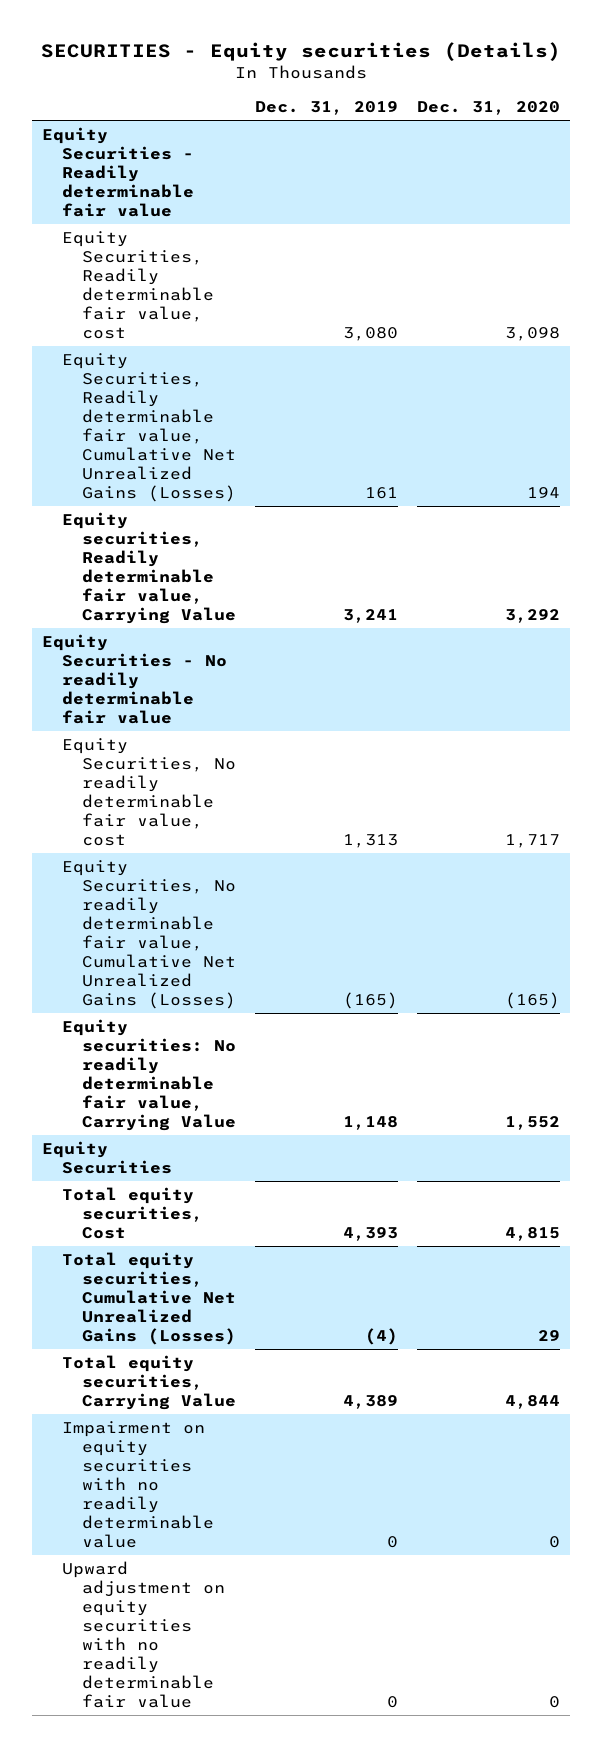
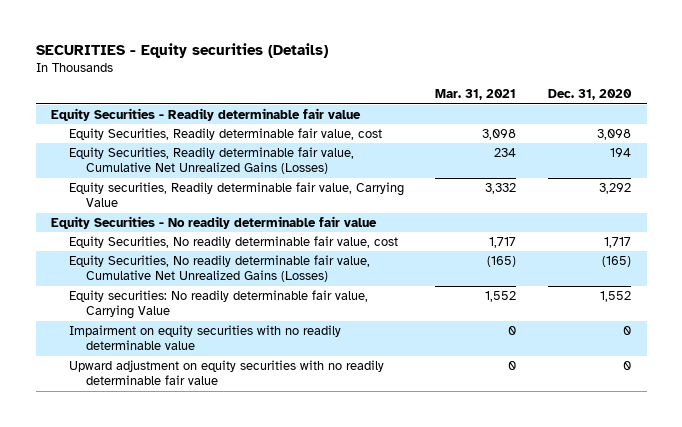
- | Dec. 31, 2019 | Dec. 31, 2020
+ | Mar. 31, 2021 | Dec. 31, 2020
- Equity Securities
- Total equity securities, Cost | 4,393 | 4,815
- Total equity securities, Cumulative Net Unrealized Gains (Losses) | (4) | 29
- Total equity securities, Carrying Value | 4,389 | 4,844

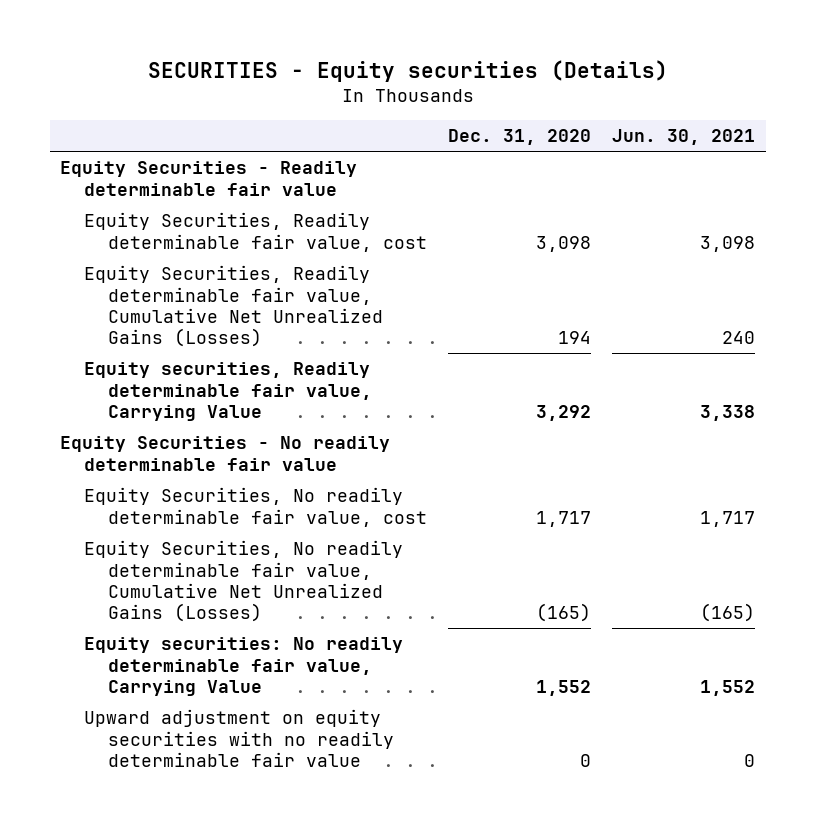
- | Mar. 31, 2021 | Dec. 31, 2020
+ | Dec. 31, 2020 | Jun. 30, 2021
- Impairment on equity securities with no readily determinable value | 0 | 0

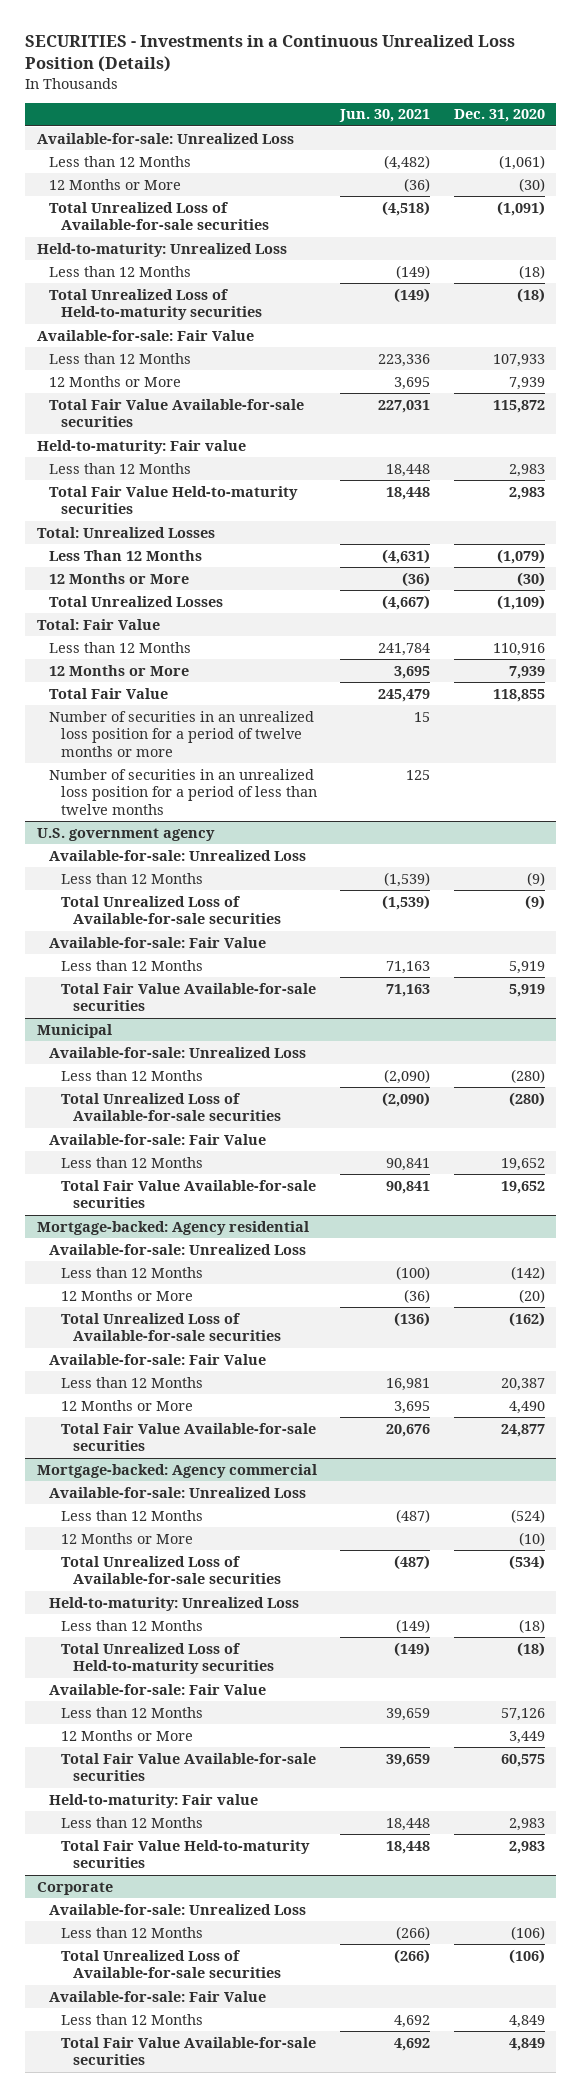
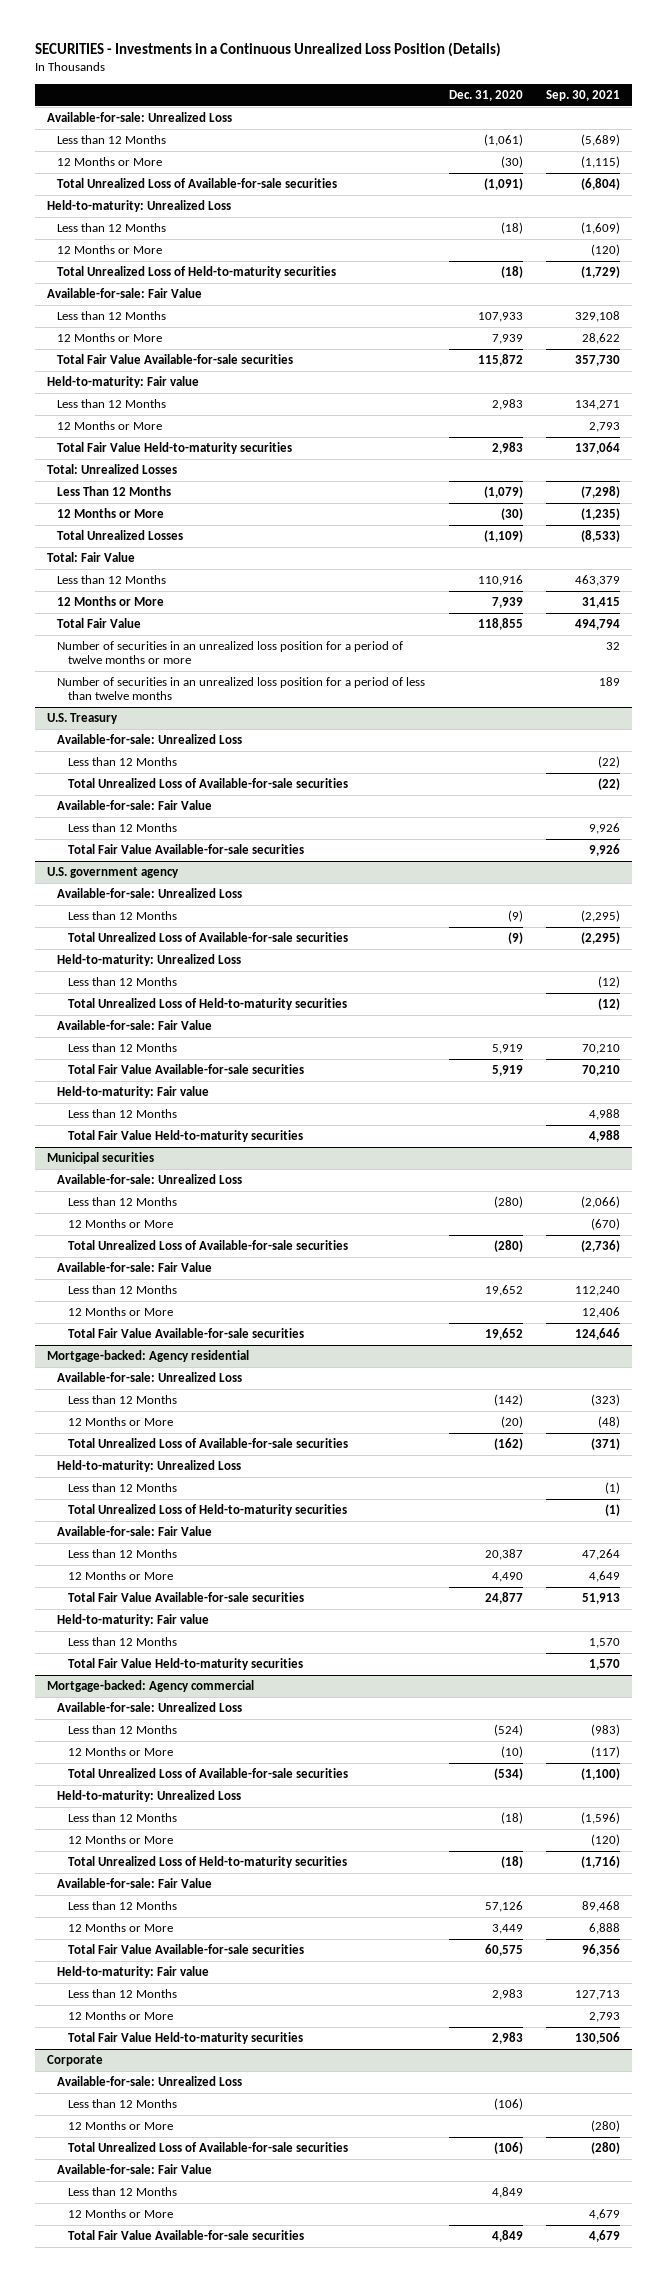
- | Jun. 30, 2021 | Dec. 31, 2020
+ | Dec. 31, 2020 | Sep. 30, 2021
+ 12 Months or More | | (120)
+ 12 Months or More | | 2,793
+ U.S. Treasury
+ Available-for-sale: Unrealized Loss
+ Less than 12 Months | | (22)
+ Total Unrealized Loss of Available-for-sale securities | | (22)
+ Available-for-sale: Fair Value
+ Less than 12 Months | | 9,926
+ Total Fair Value Available-for-sale securities | | 9,926
@ U.S. government agency
+ Held-to-maturity: Unrealized Loss
+ Less than 12 Months | | (12)
+ Total Unrealized Loss of Held-to-maturity securities | | (12)
- Municipal
@ U.S. government agency
+ Held-to-maturity: Fair value
+ Less than 12 Months | | 4,988
+ Total Fair Value Held-to-maturity securities | | 4,988
+ Municipal securities
+ 12 Months or More | | (670)
+ 12 Months or More | | 12,406
@ Mortgage-backed: Agency residential
+ Held-to-maturity: Unrealized Loss
+ Less than 12 Months | | (1)
+ Total Unrealized Loss of Held-to-maturity securities | | (1)
+ Held-to-maturity: Fair value
+ Less than 12 Months | | 1,570
+ Total Fair Value Held-to-maturity securities | | 1,570
@ Mortgage-backed: Agency commercial
+ 12 Months or More | | (120)
+ 12 Months or More | | 2,793
@ Corporate
+ 12 Months or More | | (280)
+ 12 Months or More | | 4,679

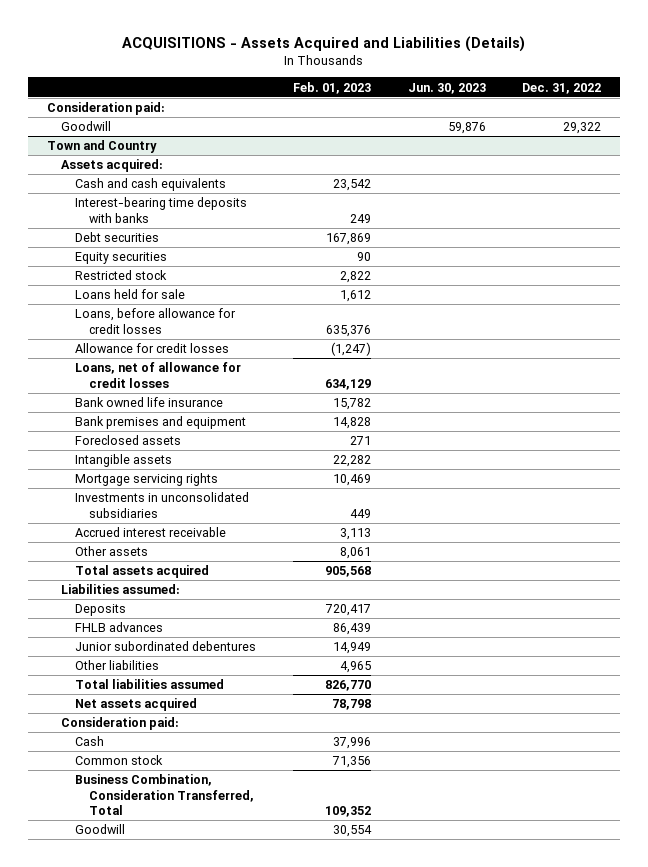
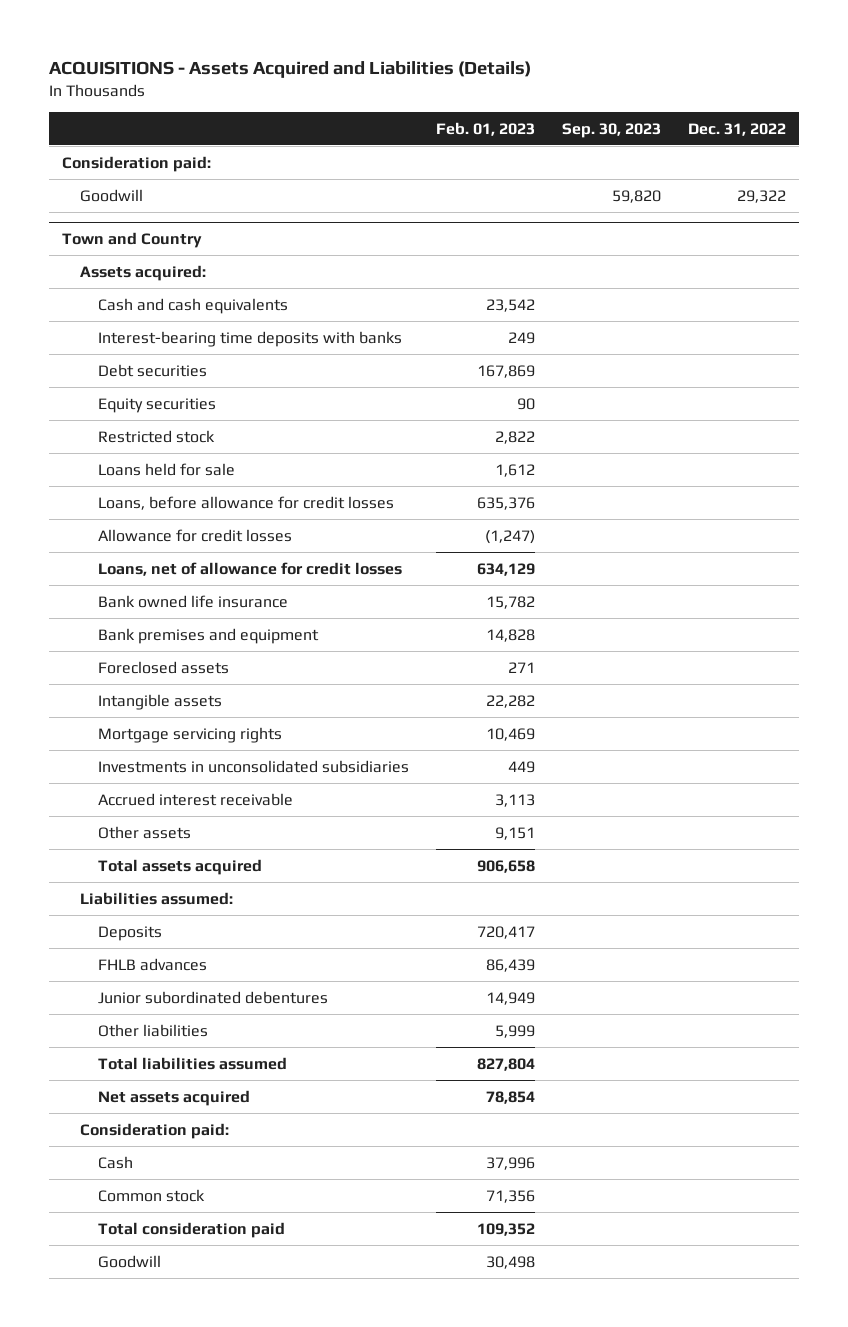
- | Feb. 01, 2023 | Jun. 30, 2023 | Dec. 31, 2022
+ | Feb. 01, 2023 | Sep. 30, 2023 | Dec. 31, 2022
@ Town and Country
- Other assets | 8,061 | |
- Total assets acquired | 905,568 | |
+ Other assets | 9,151 | |
+ Total assets acquired | 906,658 | |
- Other liabilities | 4,965 | |
- Total liabilities assumed | 826,770 | |
- Net assets acquired | 78,798 | |
+ Other liabilities | 5,999 | |
+ Total liabilities assumed | 827,804 | |
+ Net assets acquired | 78,854 | |
- Business Combination, Consideration Transferred, Total | 109,352 | |
- Goodwill | 30,554 | |
+ Total consideration paid | 109,352 | |
+ Goodwill | 30,498 | |

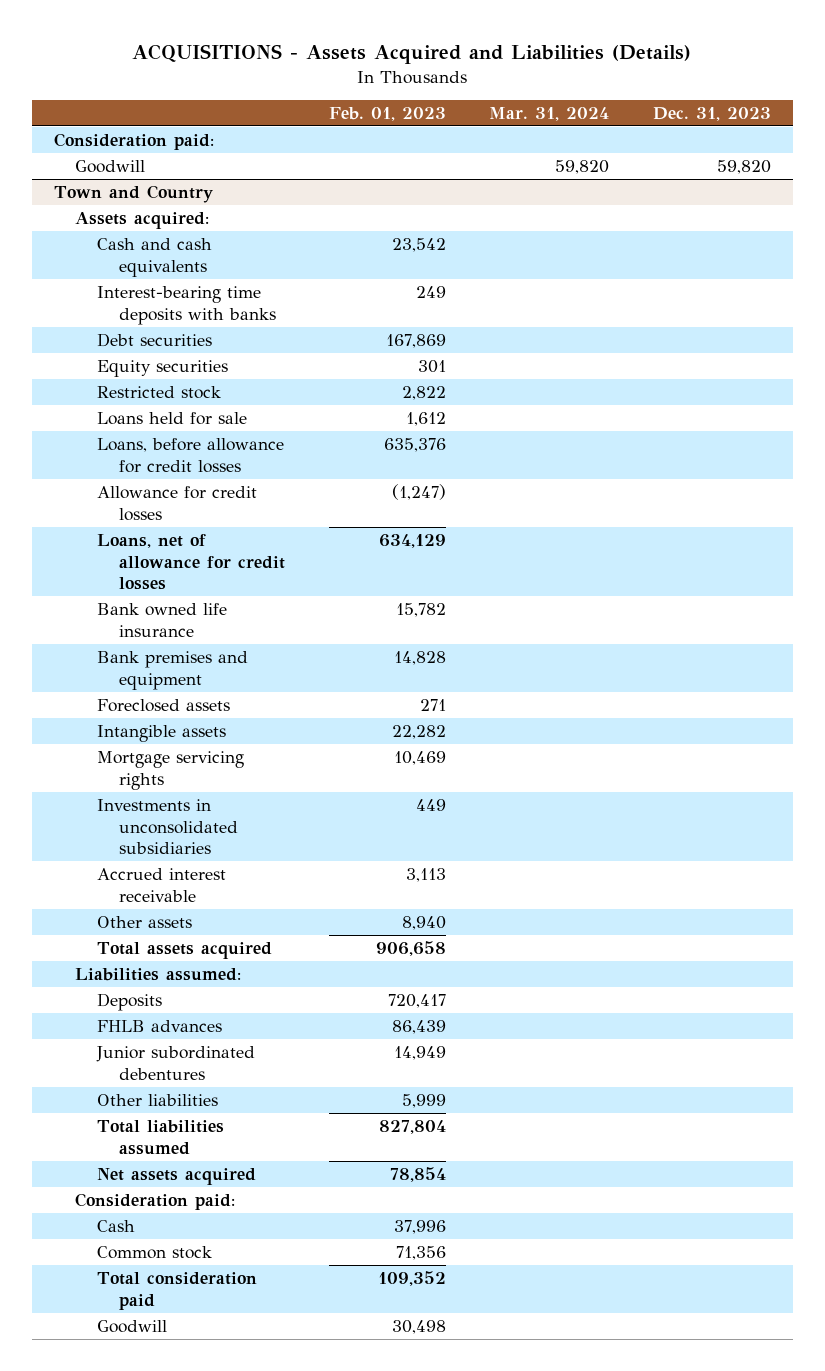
- | Feb. 01, 2023 | Sep. 30, 2023 | Dec. 31, 2022
+ | Feb. 01, 2023 | Mar. 31, 2024 | Dec. 31, 2023
@ Town and Country
- Equity securities | 90 | |
+ Equity securities | 301 | |
- Other assets | 9,151 | |
+ Other assets | 8,940 | |

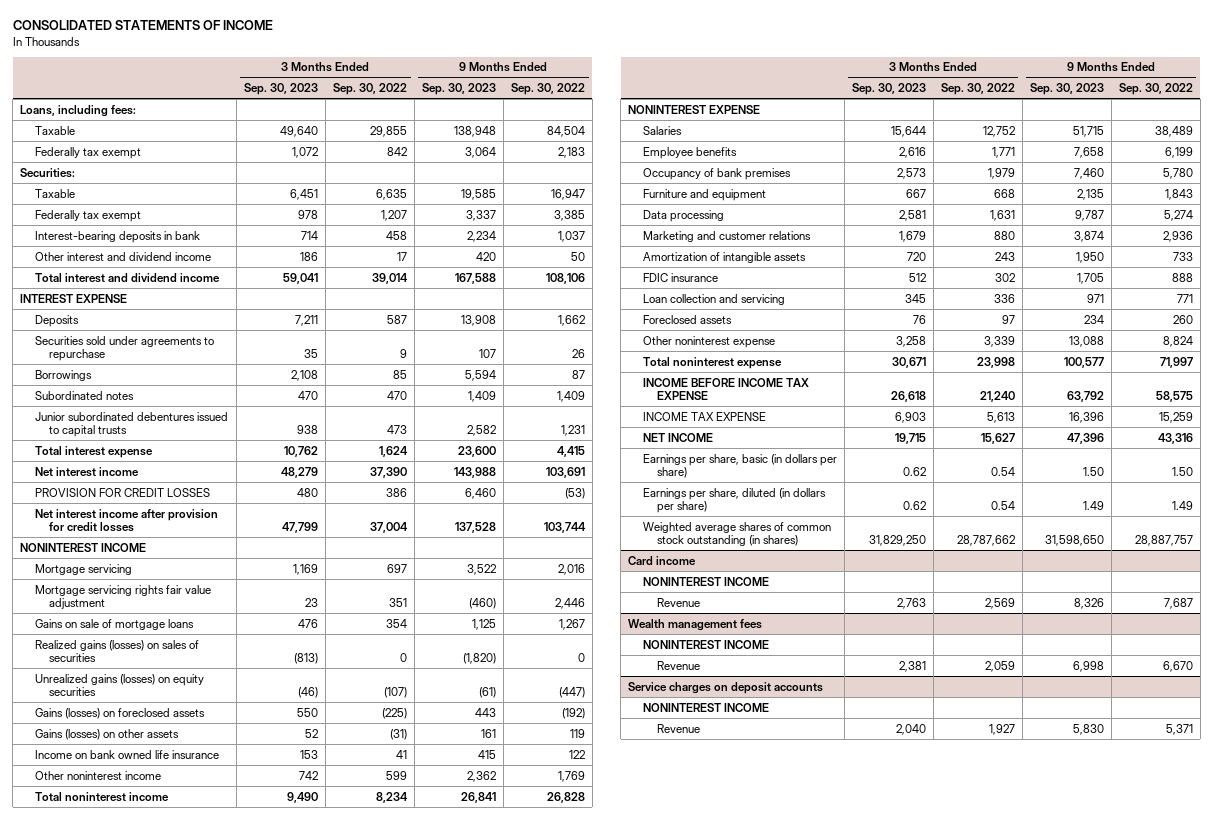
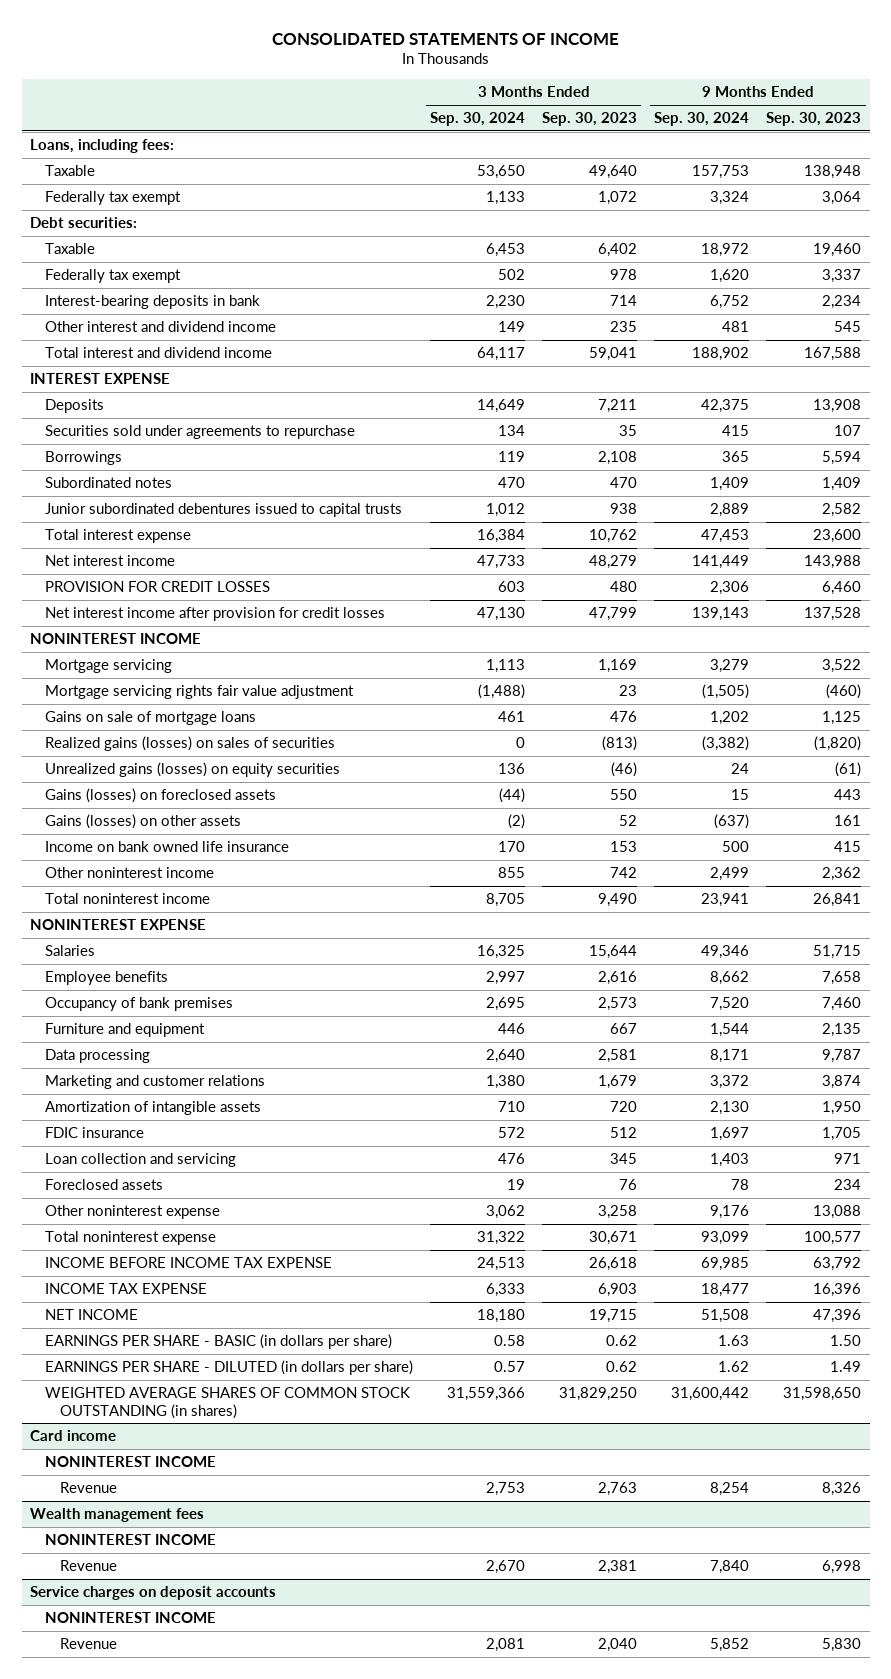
- | 3 Months Ended Sep. 30, 2023 | 3 Months Ended Sep. 30, 2022 | 9 Months Ended Sep. 30, 2023 | 9 Months Ended Sep. 30, 2022
+ | 3 Months Ended Sep. 30, 2024 | 3 Months Ended Sep. 30, 2023 | 9 Months Ended Sep. 30, 2024 | 9 Months Ended Sep. 30, 2023
- Securities:
- Taxable | 6,451 | 6,635 | 19,585 | 16,947
+ Debt securities:
+ Taxable | 6,453 | 6,402 | 18,972 | 19,460
- Other interest and dividend income | 186 | 17 | 420 | 50
+ Other interest and dividend income | 149 | 235 | 481 | 545
- Earnings per share, basic (in dollars per share) | 0.62 | 0.54 | 1.50 | 1.50
- Earnings per share, diluted (in dollars per share) | 0.62 | 0.54 | 1.49 | 1.49
- Weighted average shares of common stock outstanding (in shares) | 31,829,250 | 28,787,662 | 31,598,650 | 28,887,757
+ EARNINGS PER SHARE - BASIC (in dollars per share) | 0.58 | 0.62 | 1.63 | 1.50
+ EARNINGS PER SHARE - DILUTED (in dollars per share) | 0.57 | 0.62 | 1.62 | 1.49
+ WEIGHTED AVERAGE SHARES OF COMMON STOCK OUTSTANDING (in shares) | 31,559,366 | 31,829,250 | 31,600,442 | 31,598,650

